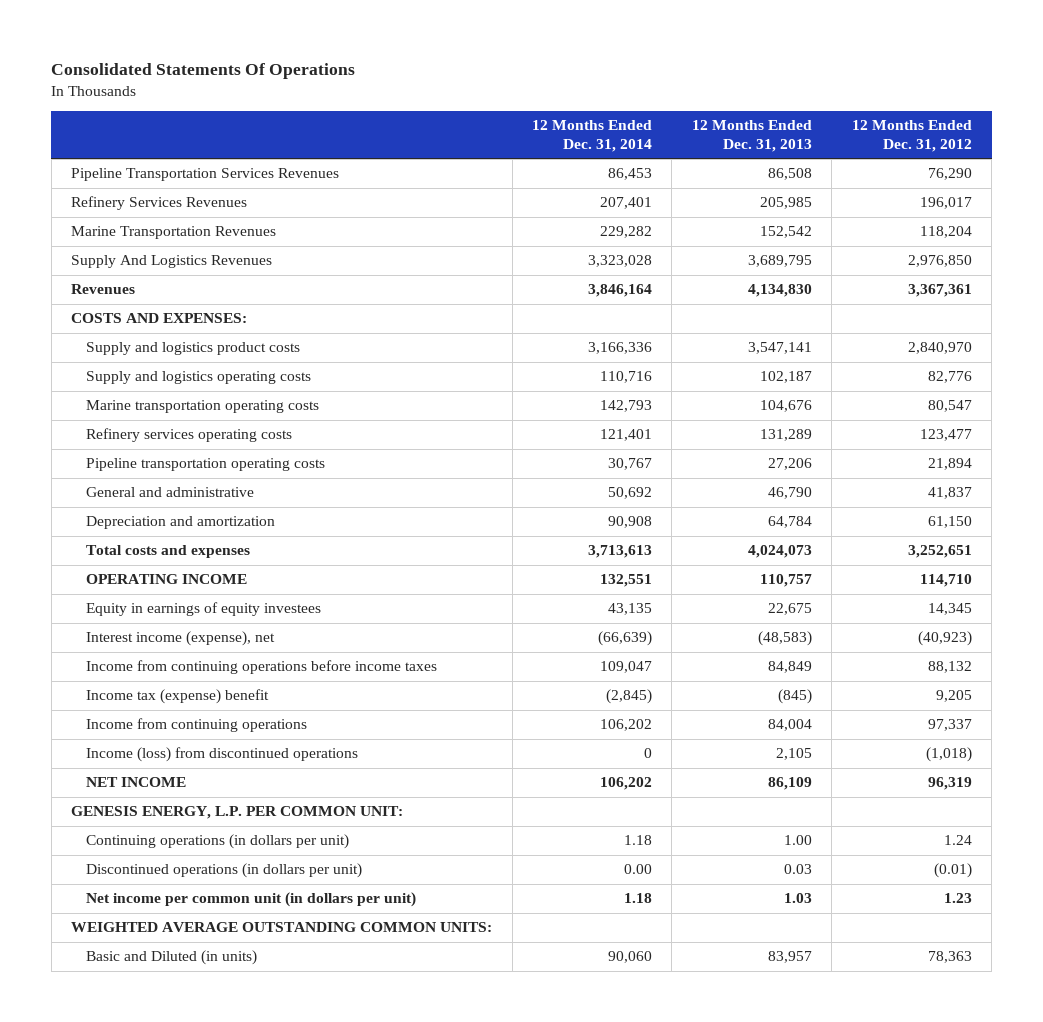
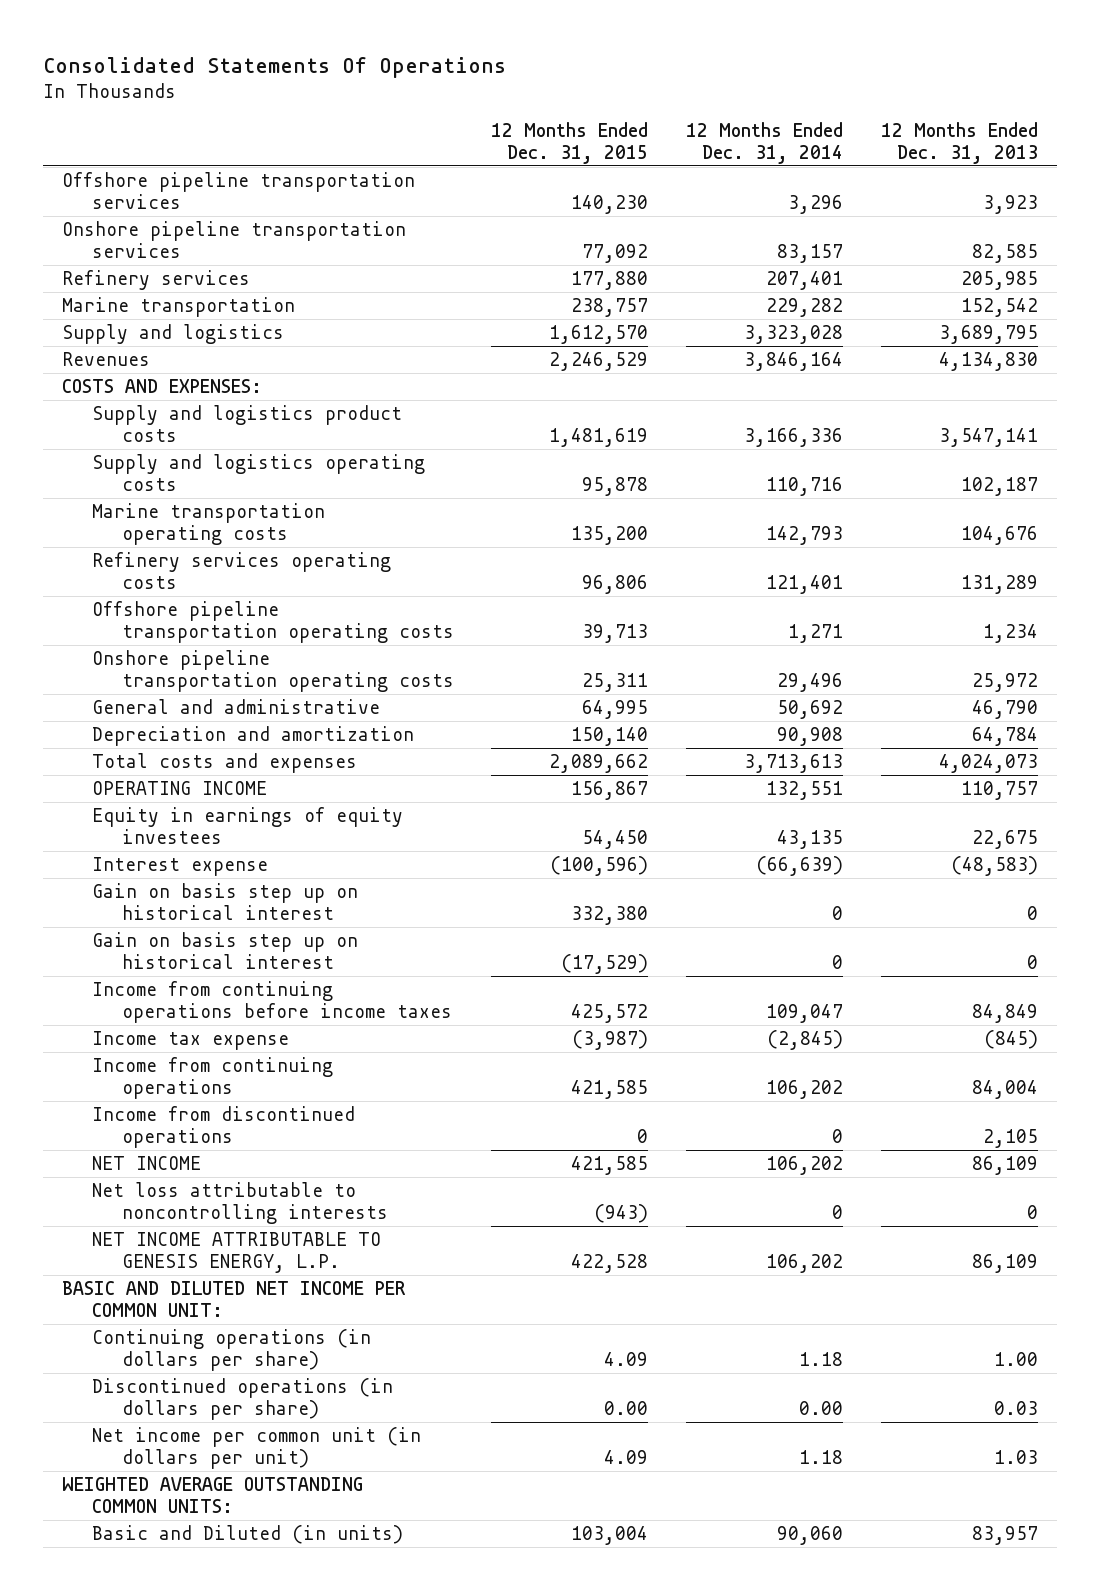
- | 12 Months Ended Dec. 31, 2014 | 12 Months Ended Dec. 31, 2013 | 12 Months Ended Dec. 31, 2012
+ | 12 Months Ended Dec. 31, 2015 | 12 Months Ended Dec. 31, 2014 | 12 Months Ended Dec. 31, 2013
- Pipeline Transportation Services Revenues | 86,453 | 86,508 | 76,290
- Refinery Services Revenues | 207,401 | 205,985 | 196,017
- Marine Transportation Revenues | 229,282 | 152,542 | 118,204
- Supply And Logistics Revenues | 3,323,028 | 3,689,795 | 2,976,850
+ Offshore pipeline transportation services | 140,230 | 3,296 | 3,923
+ Onshore pipeline transportation services | 77,092 | 83,157 | 82,585
+ Refinery services | 177,880 | 207,401 | 205,985
+ Marine transportation | 238,757 | 229,282 | 152,542
+ Supply and logistics | 1,612,570 | 3,323,028 | 3,689,795
- Pipeline transportation operating costs | 30,767 | 27,206 | 21,894
+ Offshore pipeline transportation operating costs | 39,713 | 1,271 | 1,234
+ Onshore pipeline transportation operating costs | 25,311 | 29,496 | 25,972
- Interest income (expense), net | (66,639) | (48,583) | (40,923)
+ Interest expense | (100,596) | (66,639) | (48,583)
+ Gain on basis step up on historical interest | 332,380 | 0 | 0
+ Gain on basis step up on historical interest | (17,529) | 0 | 0
- Income tax (expense) benefit | (2,845) | (845) | 9,205
+ Income tax expense | (3,987) | (2,845) | (845)
- Income (loss) from discontinued operations | 0 | 2,105 | (1,018)
+ Income from discontinued operations | 0 | 0 | 2,105
- GENESIS ENERGY, L.P. PER COMMON UNIT:
- Continuing operations (in dollars per unit) | 1.18 | 1.00 | 1.24
- Discontinued operations (in dollars per unit) | 0.00 | 0.03 | (0.01)
+ Net loss attributable to noncontrolling interests | (943) | 0 | 0
+ NET INCOME ATTRIBUTABLE TO GENESIS ENERGY, L.P. | 422,528 | 106,202 | 86,109
+ BASIC AND DILUTED NET INCOME PER COMMON UNIT:
+ Continuing operations (in dollars per share) | 4.09 | 1.18 | 1.00
+ Discontinued operations (in dollars per share) | 0.00 | 0.00 | 0.03

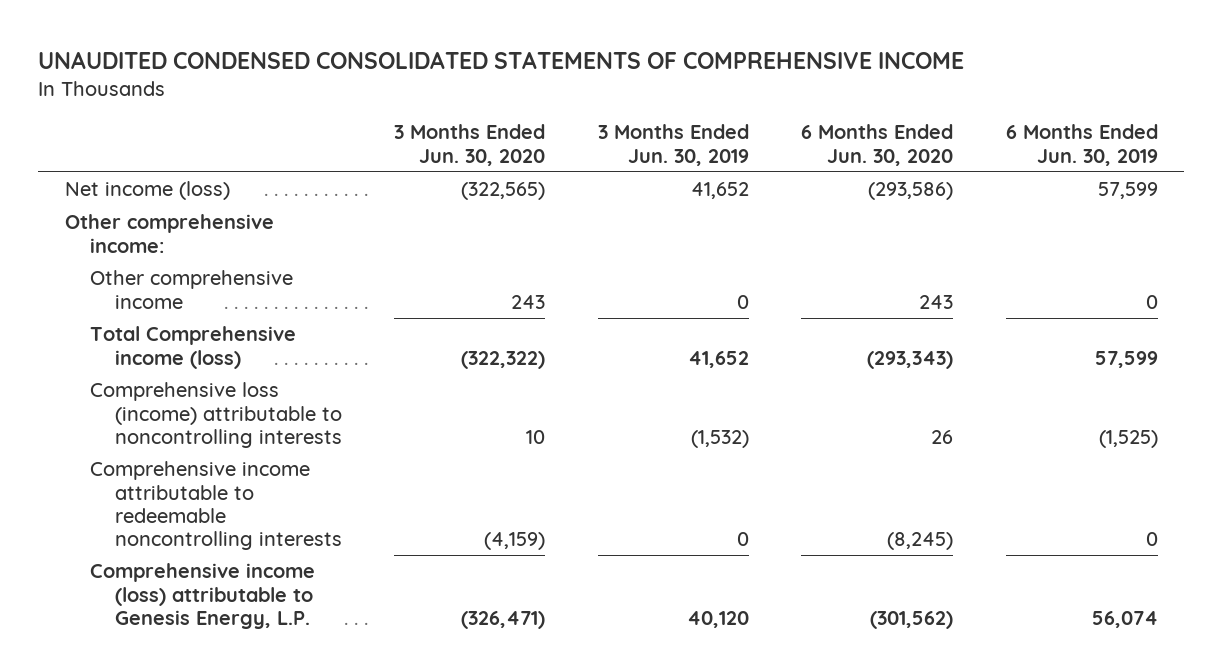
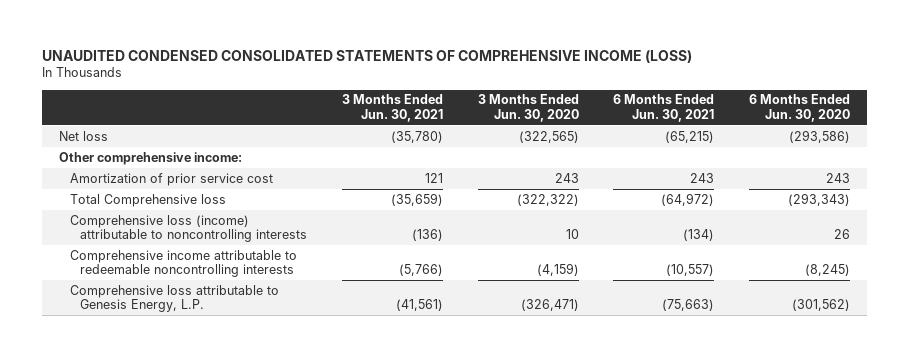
- UNAUDITED CONDENSED CONSOLIDATED STATEMENTS OF COMPREHENSIVE INCOME
+ UNAUDITED CONDENSED CONSOLIDATED STATEMENTS OF COMPREHENSIVE INCOME (LOSS)
- | 3 Months Ended Jun. 30, 2020 | 3 Months Ended Jun. 30, 2019 | 6 Months Ended Jun. 30, 2020 | 6 Months Ended Jun. 30, 2019
+ | 3 Months Ended Jun. 30, 2021 | 3 Months Ended Jun. 30, 2020 | 6 Months Ended Jun. 30, 2021 | 6 Months Ended Jun. 30, 2020
- Net income (loss) | (322,565) | 41,652 | (293,586) | 57,599
+ Net loss | (35,780) | (322,565) | (65,215) | (293,586)
- Other comprehensive income | 243 | 0 | 243 | 0
- Total Comprehensive income (loss) | (322,322) | 41,652 | (293,343) | 57,599
+ Amortization of prior service cost | 121 | 243 | 243 | 243
+ Total Comprehensive loss | (35,659) | (322,322) | (64,972) | (293,343)
- Comprehensive income (loss) attributable to Genesis Energy, L.P. | (326,471) | 40,120 | (301,562) | 56,074
+ Comprehensive loss attributable to Genesis Energy, L.P. | (41,561) | (326,471) | (75,663) | (301,562)

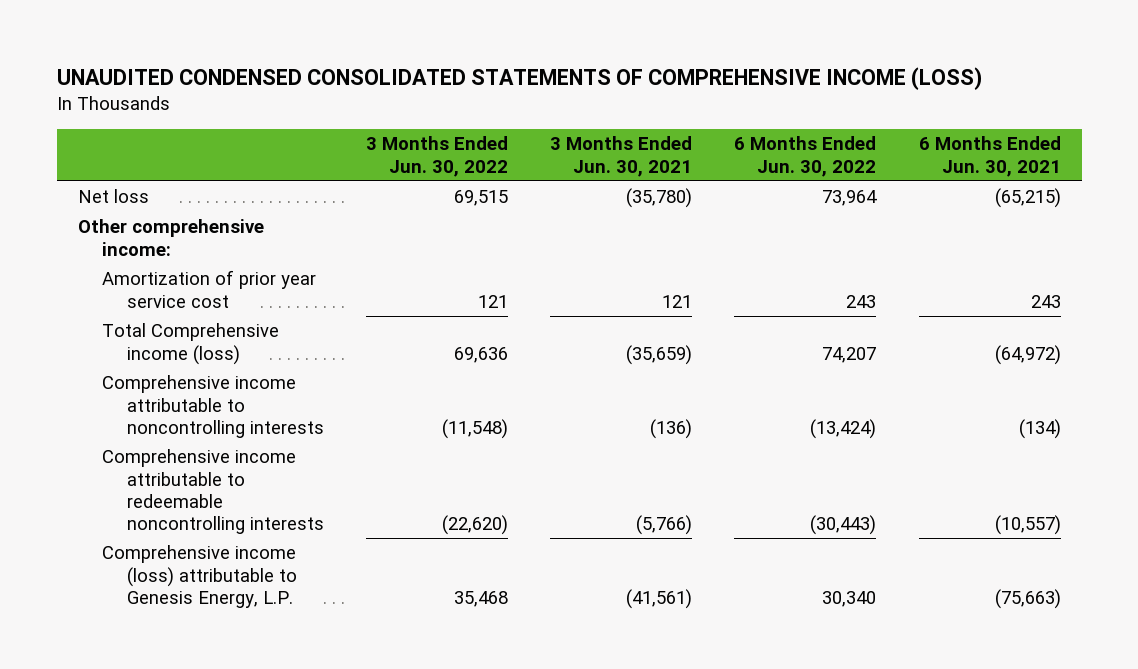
- | 3 Months Ended Jun. 30, 2021 | 3 Months Ended Jun. 30, 2020 | 6 Months Ended Jun. 30, 2021 | 6 Months Ended Jun. 30, 2020
+ | 3 Months Ended Jun. 30, 2022 | 3 Months Ended Jun. 30, 2021 | 6 Months Ended Jun. 30, 2022 | 6 Months Ended Jun. 30, 2021
- Amortization of prior service cost | 121 | 243 | 243 | 243
- Total Comprehensive loss | (35,659) | (322,322) | (64,972) | (293,343)
- Comprehensive loss (income) attributable to noncontrolling interests | (136) | 10 | (134) | 26
+ Amortization of prior year service cost | 121 | 121 | 243 | 243
+ Total Comprehensive income (loss) | 69,636 | (35,659) | 74,207 | (64,972)
+ Comprehensive income attributable to noncontrolling interests | (11,548) | (136) | (13,424) | (134)
- Comprehensive loss attributable to Genesis Energy, L.P. | (41,561) | (326,471) | (75,663) | (301,562)
+ Comprehensive income (loss) attributable to Genesis Energy, L.P. | 35,468 | (41,561) | 30,340 | (75,663)

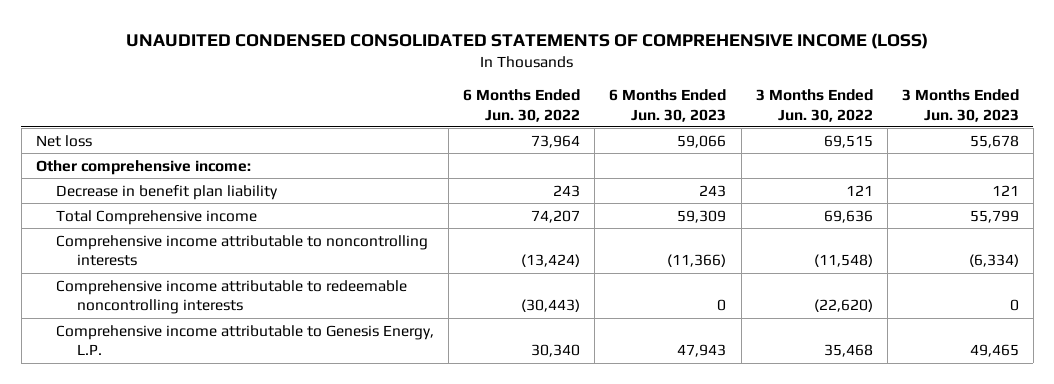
- | 3 Months Ended Jun. 30, 2022 | 3 Months Ended Jun. 30, 2021 | 6 Months Ended Jun. 30, 2022 | 6 Months Ended Jun. 30, 2021
+ | 6 Months Ended Jun. 30, 2022 | 6 Months Ended Jun. 30, 2023 | 3 Months Ended Jun. 30, 2022 | 3 Months Ended Jun. 30, 2023
- Amortization of prior year service cost | 121 | 121 | 243 | 243
- Total Comprehensive income (loss) | 69,636 | (35,659) | 74,207 | (64,972)
+ Decrease in benefit plan liability | 243 | 243 | 121 | 121
+ Total Comprehensive income | 74,207 | 59,309 | 69,636 | 55,799
- Comprehensive income (loss) attributable to Genesis Energy, L.P. | 35,468 | (41,561) | 30,340 | (75,663)
+ Comprehensive income attributable to Genesis Energy, L.P. | 30,340 | 47,943 | 35,468 | 49,465

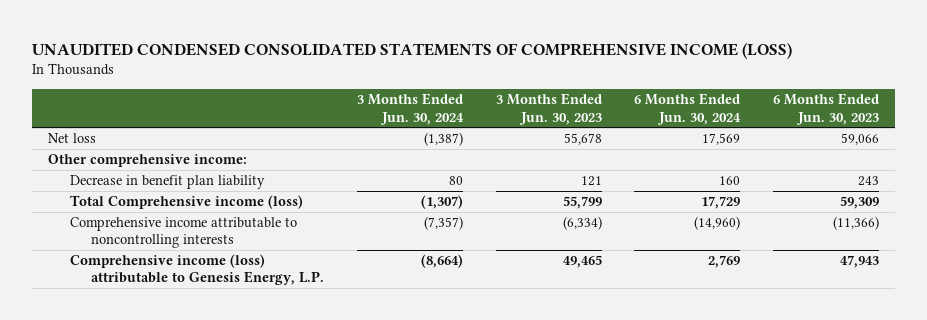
- | 6 Months Ended Jun. 30, 2022 | 6 Months Ended Jun. 30, 2023 | 3 Months Ended Jun. 30, 2022 | 3 Months Ended Jun. 30, 2023
+ | 3 Months Ended Jun. 30, 2024 | 3 Months Ended Jun. 30, 2023 | 6 Months Ended Jun. 30, 2024 | 6 Months Ended Jun. 30, 2023
- Total Comprehensive income | 74,207 | 59,309 | 69,636 | 55,799
+ Total Comprehensive income (loss) | (1,307) | 55,799 | 17,729 | 59,309
- Comprehensive income attributable to redeemable noncontrolling interests | (30,443) | 0 | (22,620) | 0
- Comprehensive income attributable to Genesis Energy, L.P. | 30,340 | 47,943 | 35,468 | 49,465
+ Comprehensive income (loss) attributable to Genesis Energy, L.P. | (8,664) | 49,465 | 2,769 | 47,943

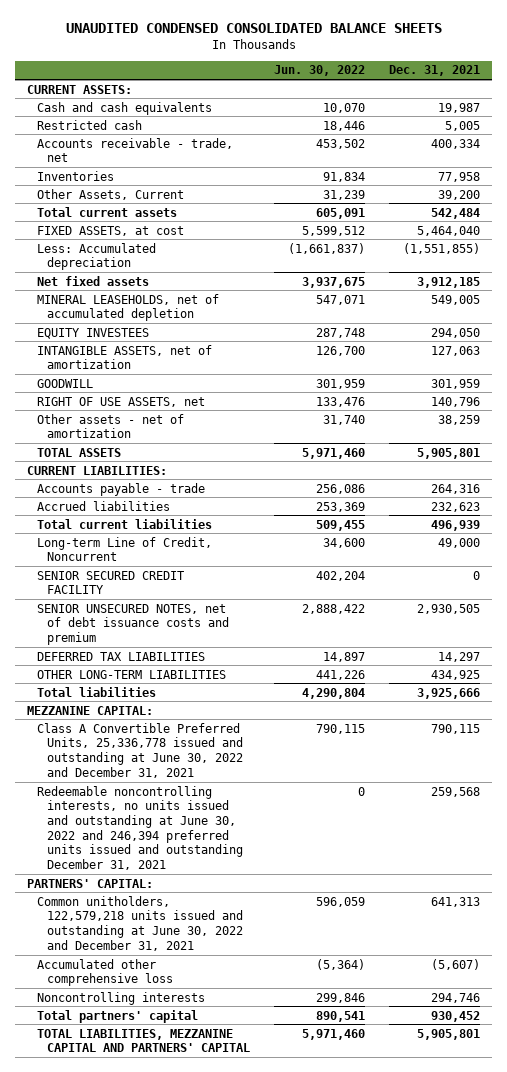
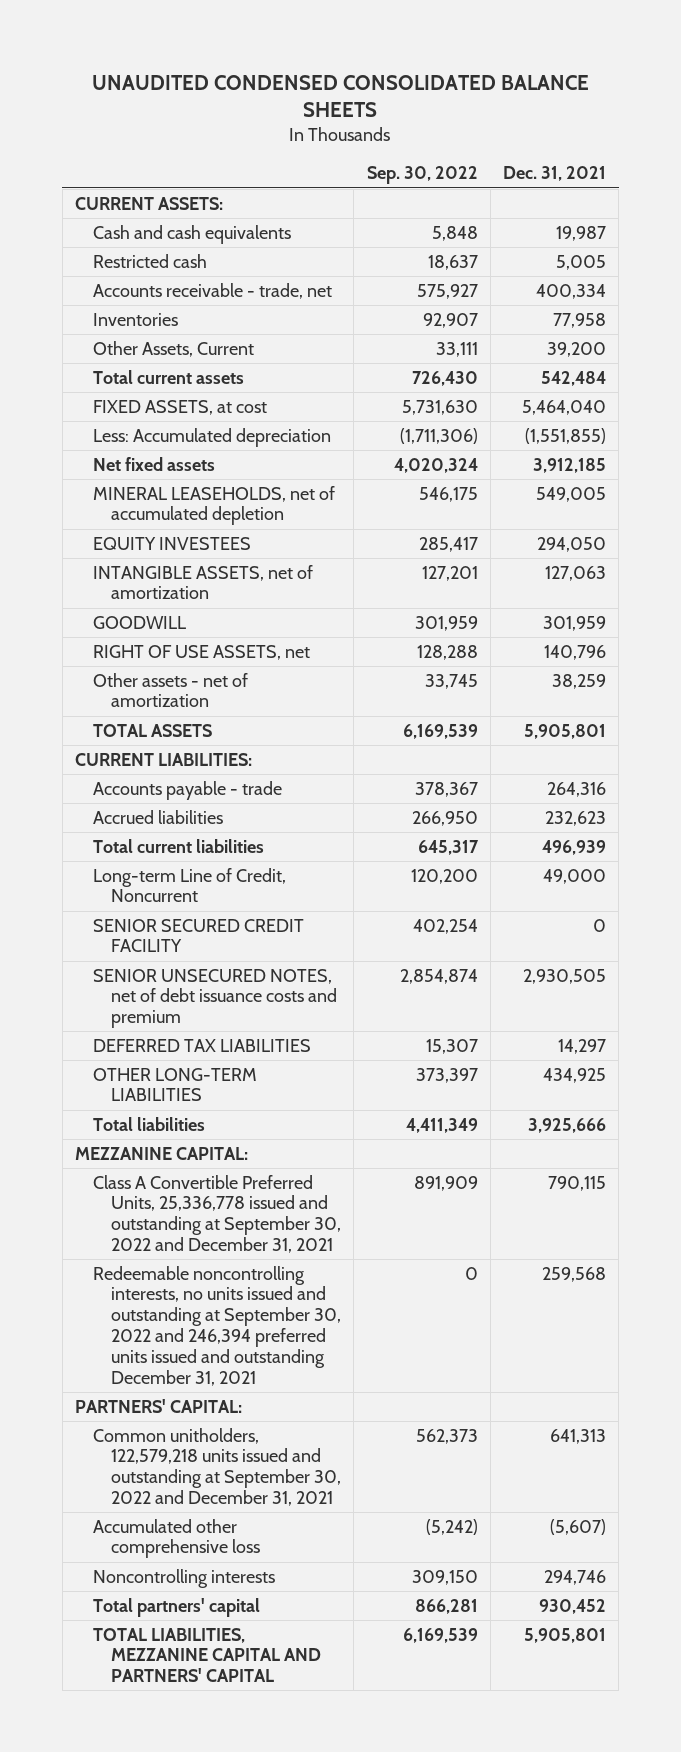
- | Jun. 30, 2022 | Dec. 31, 2021
+ | Sep. 30, 2022 | Dec. 31, 2021
- Class A Convertible Preferred Units, 25,336,778 issued and outstanding at June 30, 2022 and December 31, 2021 | 790,115 | 790,115
- Redeemable noncontrolling interests, no units issued and outstanding at June 30, 2022 and 246,394 preferred units issued and outstanding December 31, 2021 | 0 | 259,568
+ Class A Convertible Preferred Units, 25,336,778 issued and outstanding at September 30, 2022 and December 31, 2021 | 891,909 | 790,115
+ Redeemable noncontrolling interests, no units issued and outstanding at September 30, 2022 and 246,394 preferred units issued and outstanding December 31, 2021 | 0 | 259,568
- Common unitholders, 122,579,218 units issued and outstanding at June 30, 2022 and December 31, 2021 | 596,059 | 641,313
+ Common unitholders, 122,579,218 units issued and outstanding at September 30, 2022 and December 31, 2021 | 562,373 | 641,313

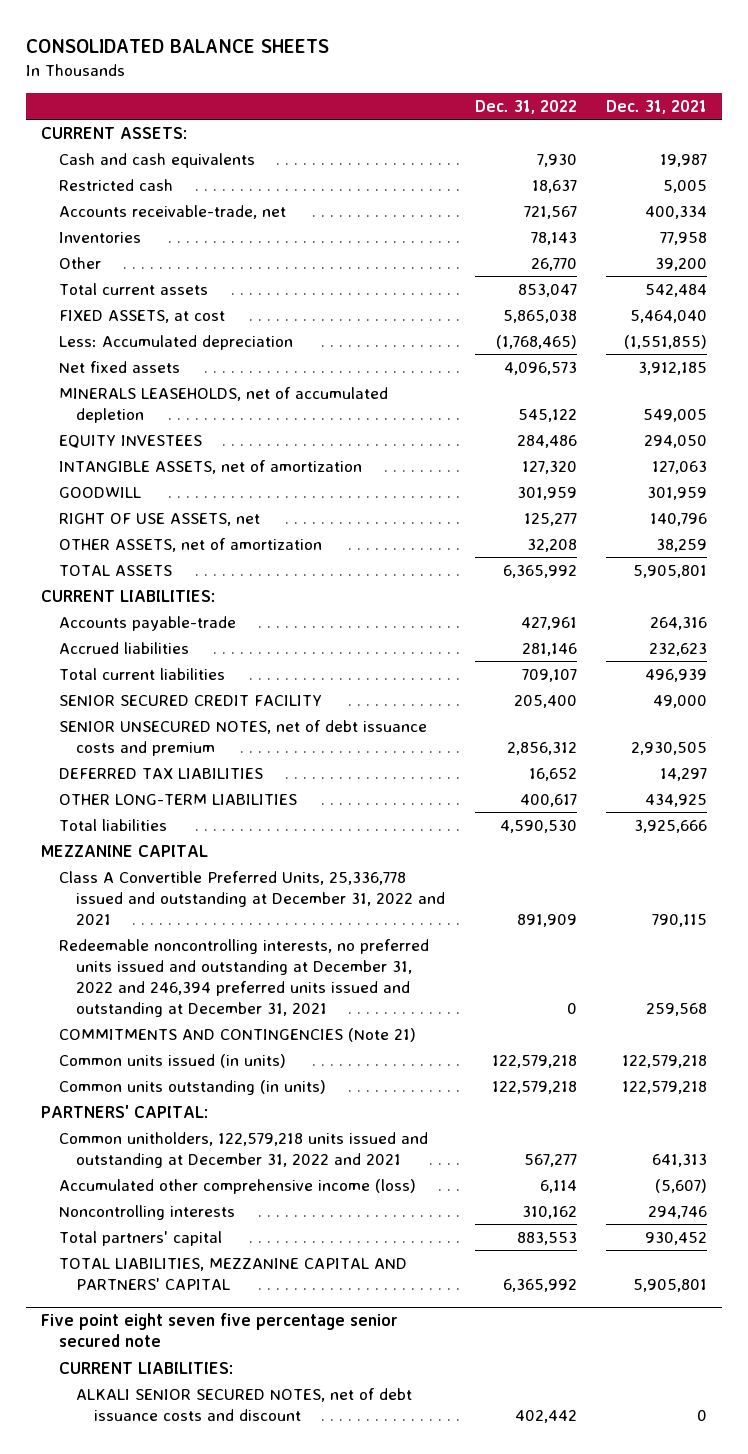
- UNAUDITED CONDENSED CONSOLIDATED BALANCE SHEETS
+ CONSOLIDATED BALANCE SHEETS
- | Sep. 30, 2022 | Dec. 31, 2021
+ | Dec. 31, 2022 | Dec. 31, 2021
- Accounts receivable - trade, net | 575,927 | 400,334
+ Accounts receivable-trade, net | 721,567 | 400,334
- Other Assets, Current | 33,111 | 39,200
+ Other | 26,770 | 39,200
- MINERAL LEASEHOLDS, net of accumulated depletion | 546,175 | 549,005
+ MINERALS LEASEHOLDS, net of accumulated depletion | 545,122 | 549,005
- Other assets - net of amortization | 33,745 | 38,259
+ OTHER ASSETS, net of amortization | 32,208 | 38,259
- Accounts payable - trade | 378,367 | 264,316
+ Accounts payable-trade | 427,961 | 264,316
- Long-term Line of Credit, Noncurrent | 120,200 | 49,000
- SENIOR SECURED CREDIT FACILITY | 402,254 | 0
+ SENIOR SECURED CREDIT FACILITY | 205,400 | 49,000
- MEZZANINE CAPITAL:
- Class A Convertible Preferred Units, 25,336,778 issued and outstanding at September 30, 2022 and December 31, 2021 | 891,909 | 790,115
- Redeemable noncontrolling interests, no units issued and outstanding at September 30, 2022 and 246,394 preferred units issued and outstanding December 31, 2021 | 0 | 259,568
+ MEZZANINE CAPITAL
+ Class A Convertible Preferred Units, 25,336,778 issued and outstanding at December 31, 2022 and 2021 | 891,909 | 790,115
+ Redeemable noncontrolling interests, no preferred units issued and outstanding at December 31, 2022 and 246,394 preferred units issued and outstanding at December 31, 2021 | 0 | 259,568
+ COMMITMENTS AND CONTINGENCIES (Note 21)
+ Common units issued (in units) | 122,579,218 | 122,579,218
+ Common units outstanding (in units) | 122,579,218 | 122,579,218
- Common unitholders, 122,579,218 units issued and outstanding at September 30, 2022 and December 31, 2021 | 562,373 | 641,313
- Accumulated other comprehensive loss | (5,242) | (5,607)
+ Common unitholders, 122,579,218 units issued and outstanding at December 31, 2022 and 2021 | 567,277 | 641,313
+ Accumulated other comprehensive income (loss) | 6,114 | (5,607)
+ Five point eight seven five percentage senior secured note
+ CURRENT LIABILITIES:
+ ALKALI SENIOR SECURED NOTES, net of debt issuance costs and discount | 402,442 | 0

